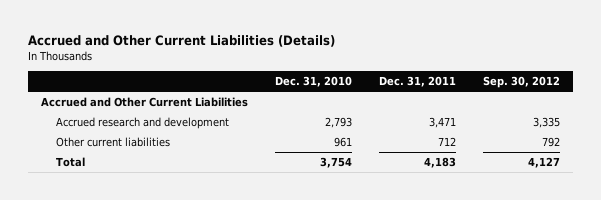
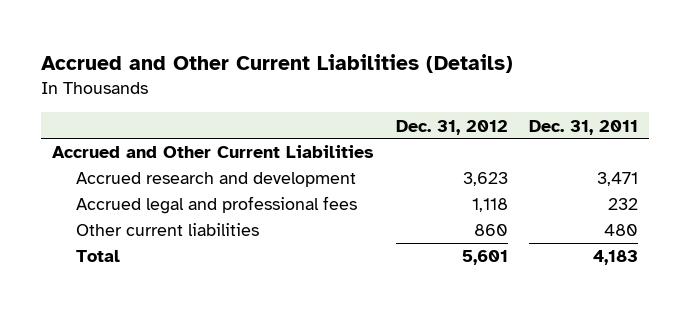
- | Dec. 31, 2010 | Dec. 31, 2011 | Sep. 30, 2012
+ | Dec. 31, 2012 | Dec. 31, 2011
- Other current liabilities | 961 | 712 | 792
+ Accrued legal and professional fees | 1,118 | 232
+ Other current liabilities | 860 | 480

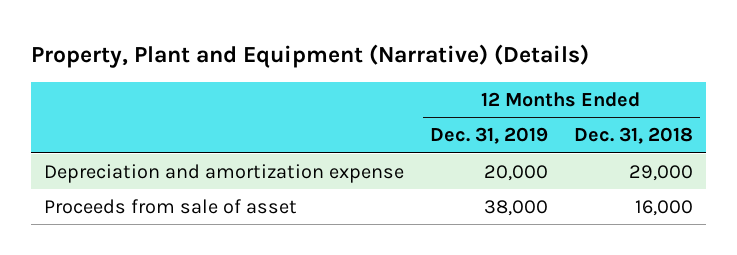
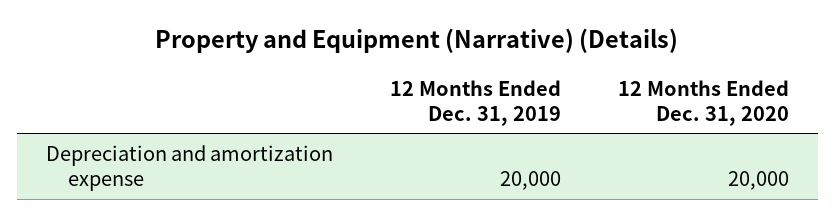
- Property, Plant and Equipment (Narrative) (Details)
+ Property and Equipment (Narrative) (Details)
- | 12 Months Ended Dec. 31, 2019 | 12 Months Ended Dec. 31, 2018
+ | 12 Months Ended Dec. 31, 2019 | 12 Months Ended Dec. 31, 2020
- Proceeds from sale of asset | 38,000 | 16,000

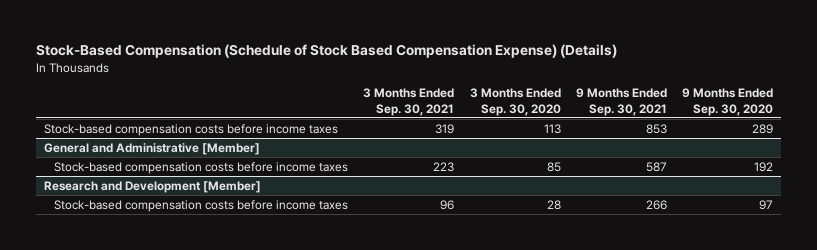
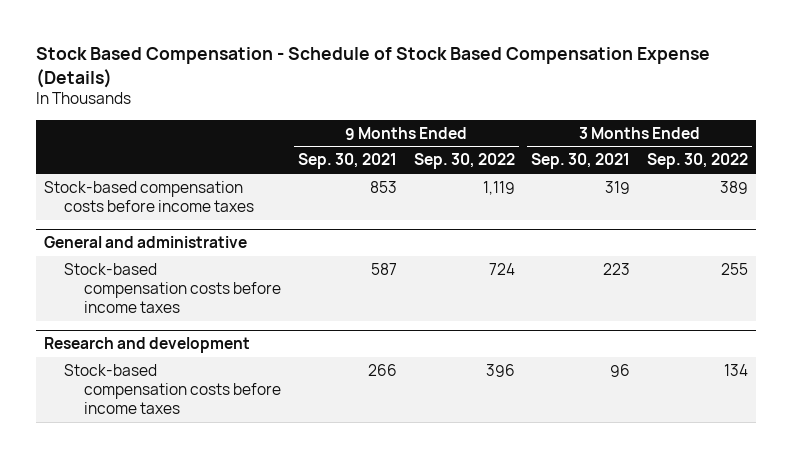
- Stock-Based Compensation (Schedule of Stock Based Compensation Expense) (Details)
+ Stock Based Compensation - Schedule of Stock Based Compensation Expense (Details)
- | 3 Months Ended Sep. 30, 2021 | 3 Months Ended Sep. 30, 2020 | 9 Months Ended Sep. 30, 2021 | 9 Months Ended Sep. 30, 2020
+ | 9 Months Ended Sep. 30, 2021 | 9 Months Ended Sep. 30, 2022 | 3 Months Ended Sep. 30, 2021 | 3 Months Ended Sep. 30, 2022
- General and Administrative [Member]
+ General and administrative
- Research and Development [Member]
+ Research and development

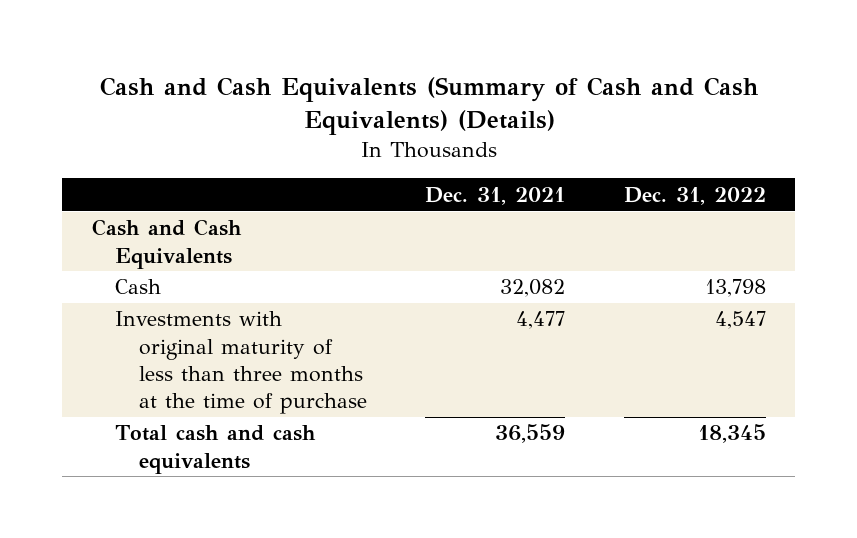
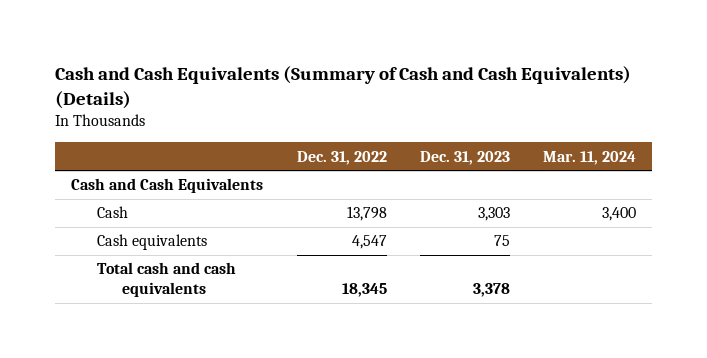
- | Dec. 31, 2021 | Dec. 31, 2022
+ | Dec. 31, 2022 | Dec. 31, 2023 | Mar. 11, 2024
- Investments with original maturity of less than three months at the time of purchase | 4,477 | 4,547
+ Cash equivalents | 4,547 | 75 |

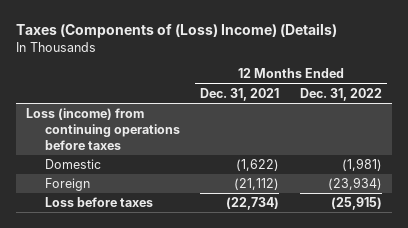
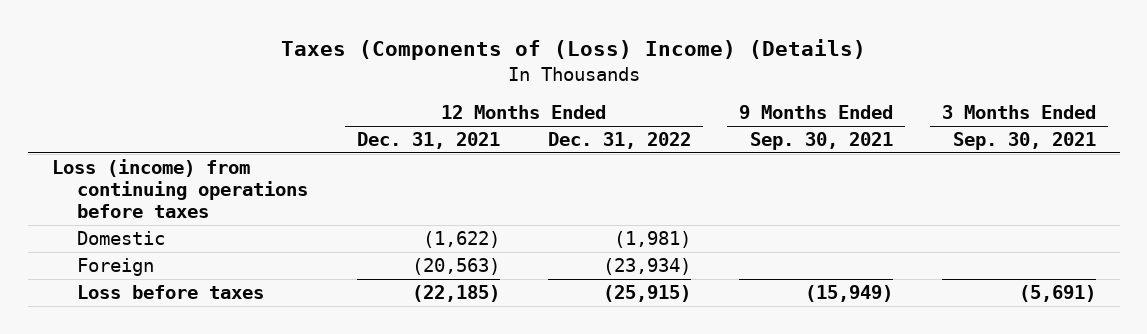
- | 12 Months Ended Dec. 31, 2021 | 12 Months Ended Dec. 31, 2022
+ | 12 Months Ended Dec. 31, 2021 | 12 Months Ended Dec. 31, 2022 | 9 Months Ended Sep. 30, 2021 | 3 Months Ended Sep. 30, 2021
- Foreign | (21,112) | (23,934)
- Loss before taxes | (22,734) | (25,915)
+ Foreign | (20,563) | (23,934) | |
+ Loss before taxes | (22,185) | (25,915) | (15,949) | (5,691)

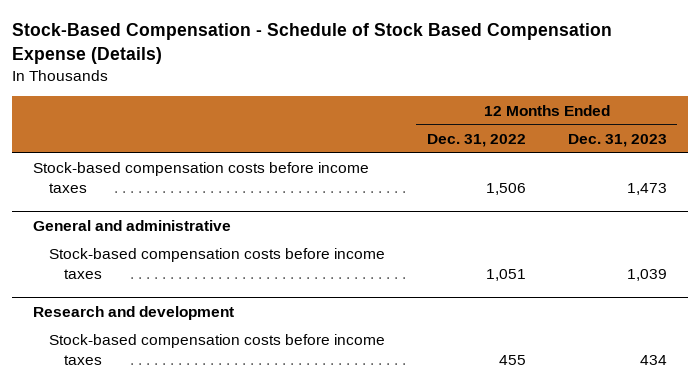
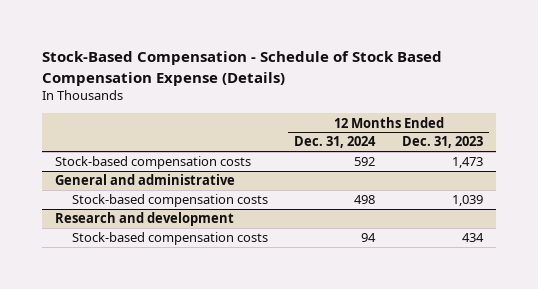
- | 12 Months Ended Dec. 31, 2022 | 12 Months Ended Dec. 31, 2023
+ | 12 Months Ended Dec. 31, 2024 | 12 Months Ended Dec. 31, 2023
- Stock-based compensation costs before income taxes | 1,506 | 1,473
+ Stock-based compensation costs | 592 | 1,473
@ General and administrative
- Stock-based compensation costs before income taxes | 1,051 | 1,039
+ Stock-based compensation costs | 498 | 1,039
@ Research and development
- Stock-based compensation costs before income taxes | 455 | 434
+ Stock-based compensation costs | 94 | 434

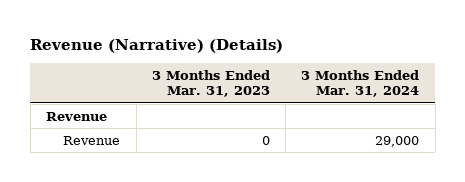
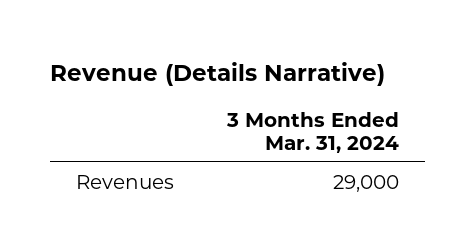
- Revenue (Narrative) (Details)
+ Revenue (Details Narrative)
- | 3 Months Ended Mar. 31, 2023 | 3 Months Ended Mar. 31, 2024
+ | 3 Months Ended Mar. 31, 2024
- Revenue
- Revenue | 0 | 29,000
+ Revenues | 29,000

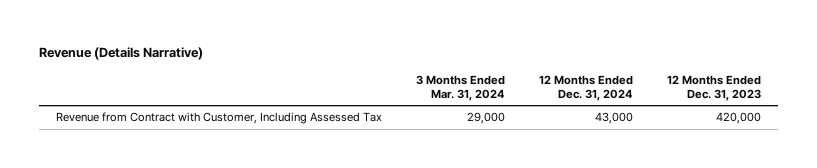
- | 3 Months Ended Mar. 31, 2024
+ | 3 Months Ended Mar. 31, 2024 | 12 Months Ended Dec. 31, 2024 | 12 Months Ended Dec. 31, 2023
- Revenues | 29,000
+ Revenue from Contract with Customer, Including Assessed Tax | 29,000 | 43,000 | 420,000

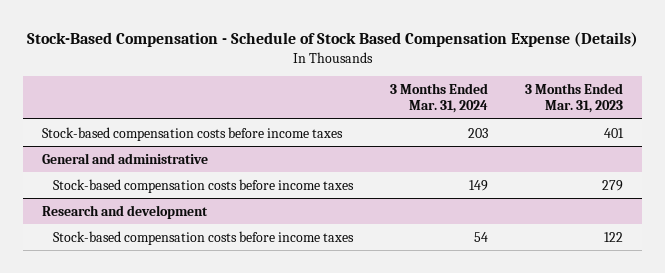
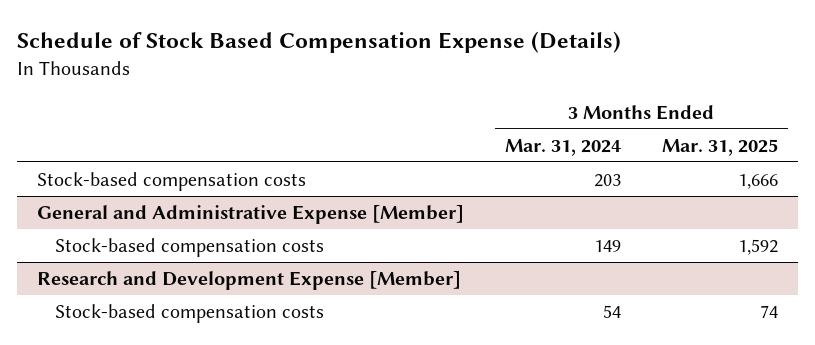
- Stock-Based Compensation - Schedule of Stock Based Compensation Expense (Details)
+ Schedule of Stock Based Compensation Expense (Details)
- | 3 Months Ended Mar. 31, 2024 | 3 Months Ended Mar. 31, 2023
+ | 3 Months Ended Mar. 31, 2024 | 3 Months Ended Mar. 31, 2025
- Stock-based compensation costs before income taxes | 203 | 401
- General and administrative
- Stock-based compensation costs before income taxes | 149 | 279
- Research and development
- Stock-based compensation costs before income taxes | 54 | 122
+ Stock-based compensation costs | 203 | 1,666
+ General and Administrative Expense [Member]
+ Stock-based compensation costs | 149 | 1,592
+ Research and Development Expense [Member]
+ Stock-based compensation costs | 54 | 74

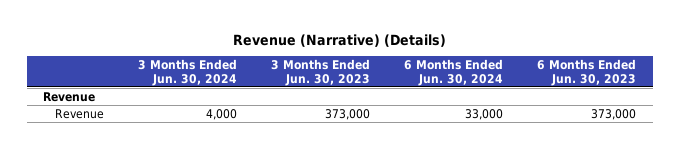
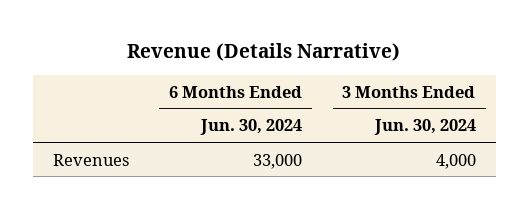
- Revenue (Narrative) (Details)
+ Revenue (Details Narrative)
- | 3 Months Ended Jun. 30, 2024 | 3 Months Ended Jun. 30, 2023 | 6 Months Ended Jun. 30, 2024 | 6 Months Ended Jun. 30, 2023
+ | 6 Months Ended Jun. 30, 2024 | 3 Months Ended Jun. 30, 2024
- Revenue
- Revenue | 4,000 | 373,000 | 33,000 | 373,000
+ Revenues | 33,000 | 4,000

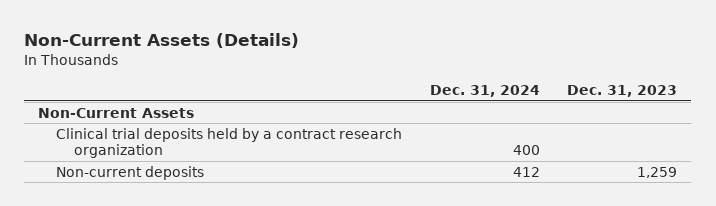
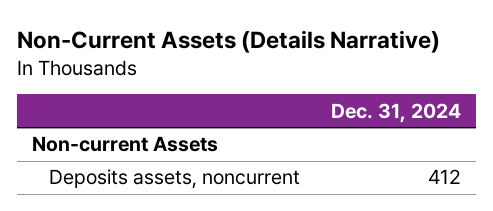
- Non-Current Assets (Details)
+ Non-Current Assets (Details Narrative)
- | Dec. 31, 2024 | Dec. 31, 2023
+ | Dec. 31, 2024
- Non-Current Assets
- Clinical trial deposits held by a contract research organization | 400 |
- Non-current deposits | 412 | 1,259
+ Non-current Assets
+ Deposits assets, noncurrent | 412

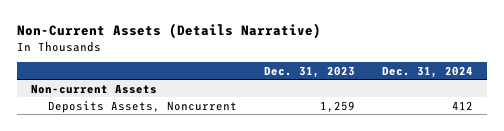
- | Dec. 31, 2024
+ | Dec. 31, 2023 | Dec. 31, 2024
- Deposits assets, noncurrent | 412
+ Deposits Assets, Noncurrent | 1,259 | 412

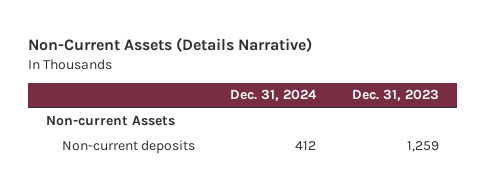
- | Dec. 31, 2023 | Dec. 31, 2024
+ | Dec. 31, 2024 | Dec. 31, 2023
- Deposits Assets, Noncurrent | 1,259 | 412
+ Non-current deposits | 412 | 1,259

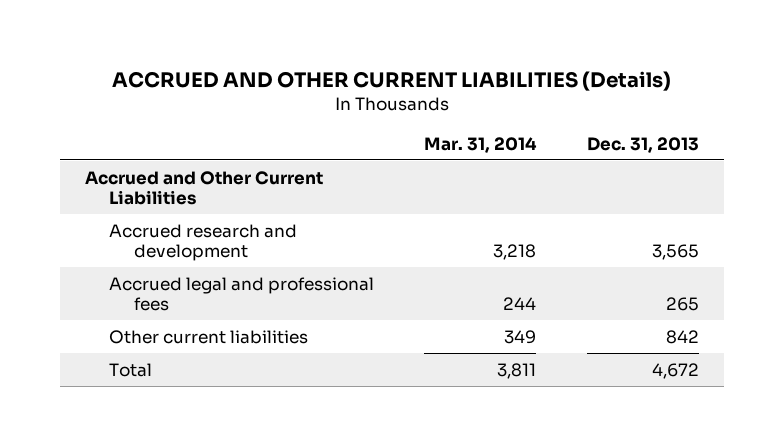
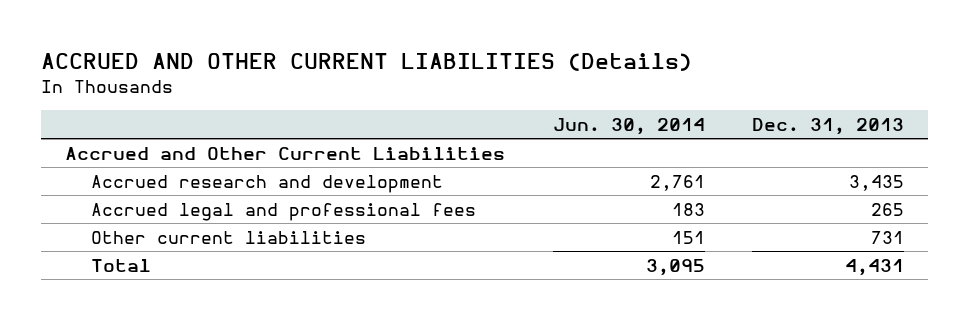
- | Mar. 31, 2014 | Dec. 31, 2013
+ | Jun. 30, 2014 | Dec. 31, 2013
- Accrued research and development | 3,218 | 3,565
+ Accrued research and development | 2,761 | 3,435
- Other current liabilities | 349 | 842
- Total | 3,811 | 4,672
+ Other current liabilities | 151 | 731
+ Total | 3,095 | 4,431

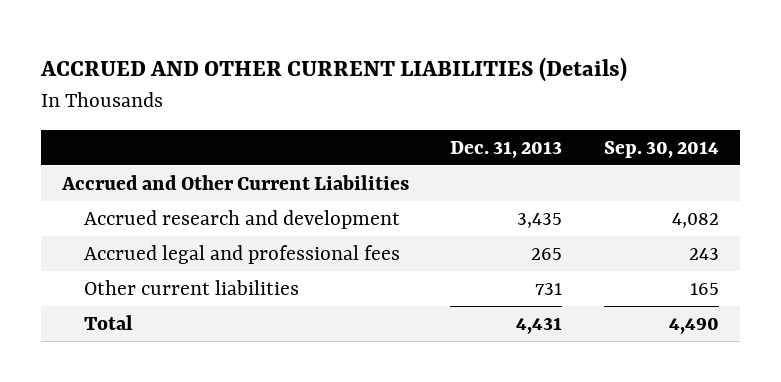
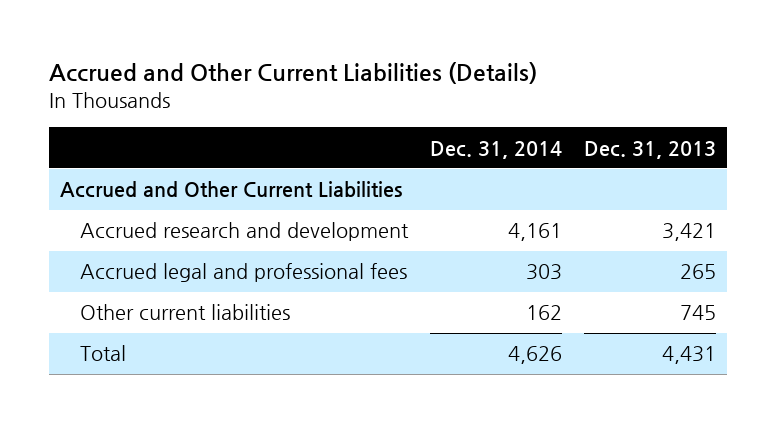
- ACCRUED AND OTHER CURRENT LIABILITIES (Details)
+ Accrued and Other Current Liabilities (Details)
- | Dec. 31, 2013 | Sep. 30, 2014
+ | Dec. 31, 2014 | Dec. 31, 2013
- Accrued research and development | 3,435 | 4,082
+ Accrued research and development | 4,161 | 3,421
- Other current liabilities | 731 | 165
+ Other current liabilities | 162 | 745

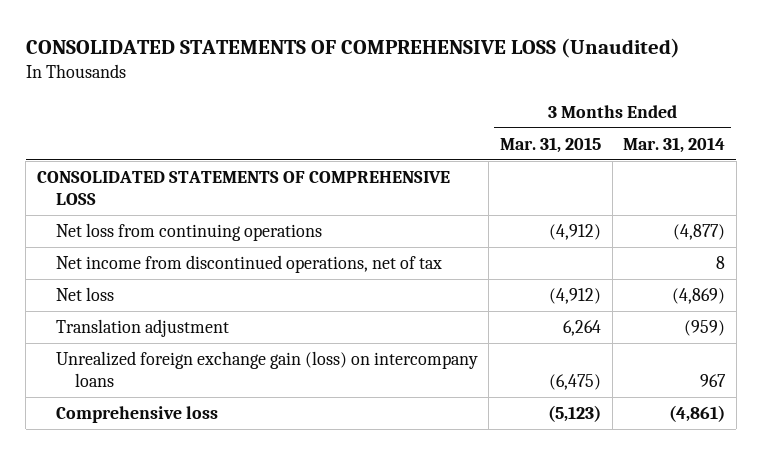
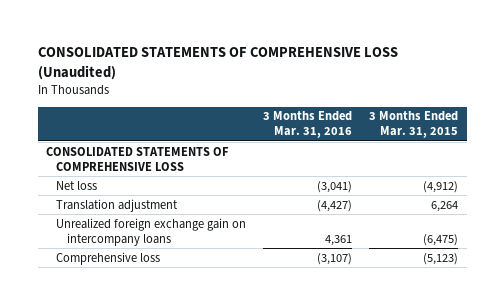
- | 3 Months Ended Mar. 31, 2015 | 3 Months Ended Mar. 31, 2014
+ | 3 Months Ended Mar. 31, 2016 | 3 Months Ended Mar. 31, 2015
- Net loss from continuing operations | (4,912) | (4,877)
- Net income from discontinued operations, net of tax | | 8
- Unrealized foreign exchange gain (loss) on intercompany loans | (6,475) | 967
+ Unrealized foreign exchange gain on intercompany loans | 4,361 | (6,475)

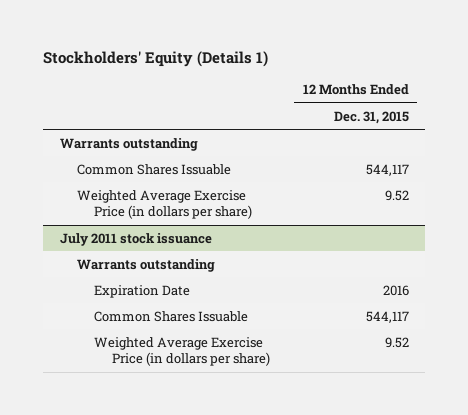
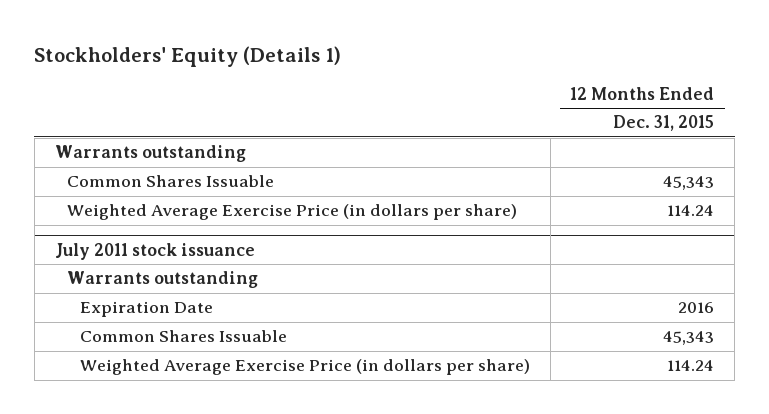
- Common Shares Issuable | 544,117
- Weighted Average Exercise Price (in dollars per share) | 9.52
+ Common Shares Issuable | 45,343
+ Weighted Average Exercise Price (in dollars per share) | 114.24
@ July 2011 stock issuance
- Common Shares Issuable | 544,117
- Weighted Average Exercise Price (in dollars per share) | 9.52
+ Common Shares Issuable | 45,343
+ Weighted Average Exercise Price (in dollars per share) | 114.24

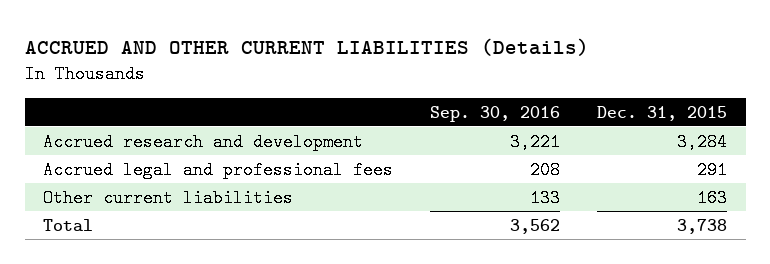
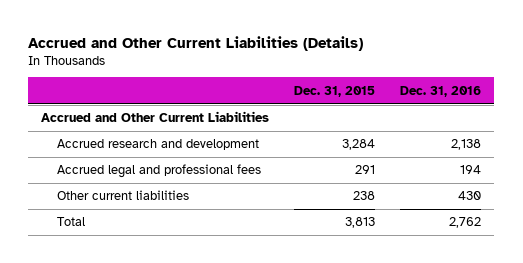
- ACCRUED AND OTHER CURRENT LIABILITIES (Details)
+ Accrued and Other Current Liabilities (Details)
- | Sep. 30, 2016 | Dec. 31, 2015
+ | Dec. 31, 2015 | Dec. 31, 2016
+ Accrued and Other Current Liabilities
- Other current liabilities | 133 | 163
- Total | 3,562 | 3,738
+ Other current liabilities | 238 | 430
+ Total | 3,813 | 2,762

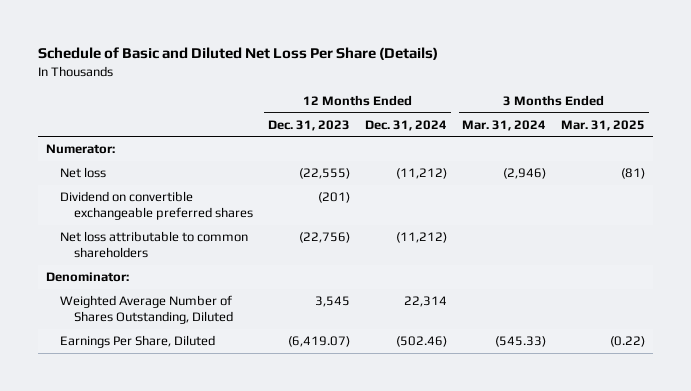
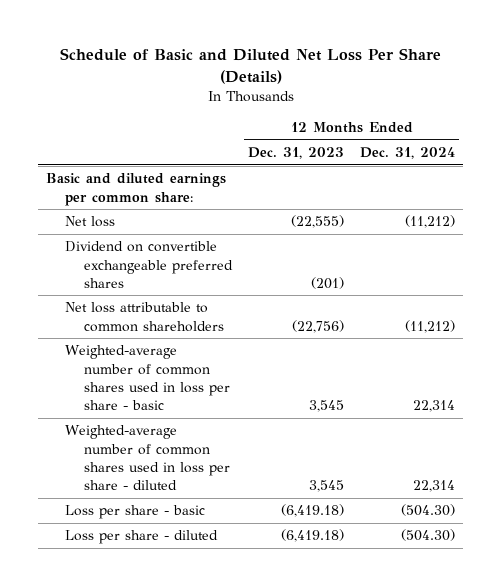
- | 12 Months Ended Dec. 31, 2023 | 12 Months Ended Dec. 31, 2024 | 3 Months Ended Mar. 31, 2024 | 3 Months Ended Mar. 31, 2025
+ | 12 Months Ended Dec. 31, 2023 | 12 Months Ended Dec. 31, 2024
- Numerator:
+ Basic and diluted earnings per common share:
- Denominator:
- Weighted Average Number of Shares Outstanding, Diluted | 3,545 | 22,314 | |
- Earnings Per Share, Diluted | (6,419.07) | (502.46) | (545.33) | (0.22)
+ Weighted-average number of common shares used in loss per share - basic | 3,545 | 22,314
+ Weighted-average number of common shares used in loss per share - diluted | 3,545 | 22,314
+ Loss per share - basic | (6,419.18) | (504.30)
+ Loss per share - diluted | (6,419.18) | (504.30)

